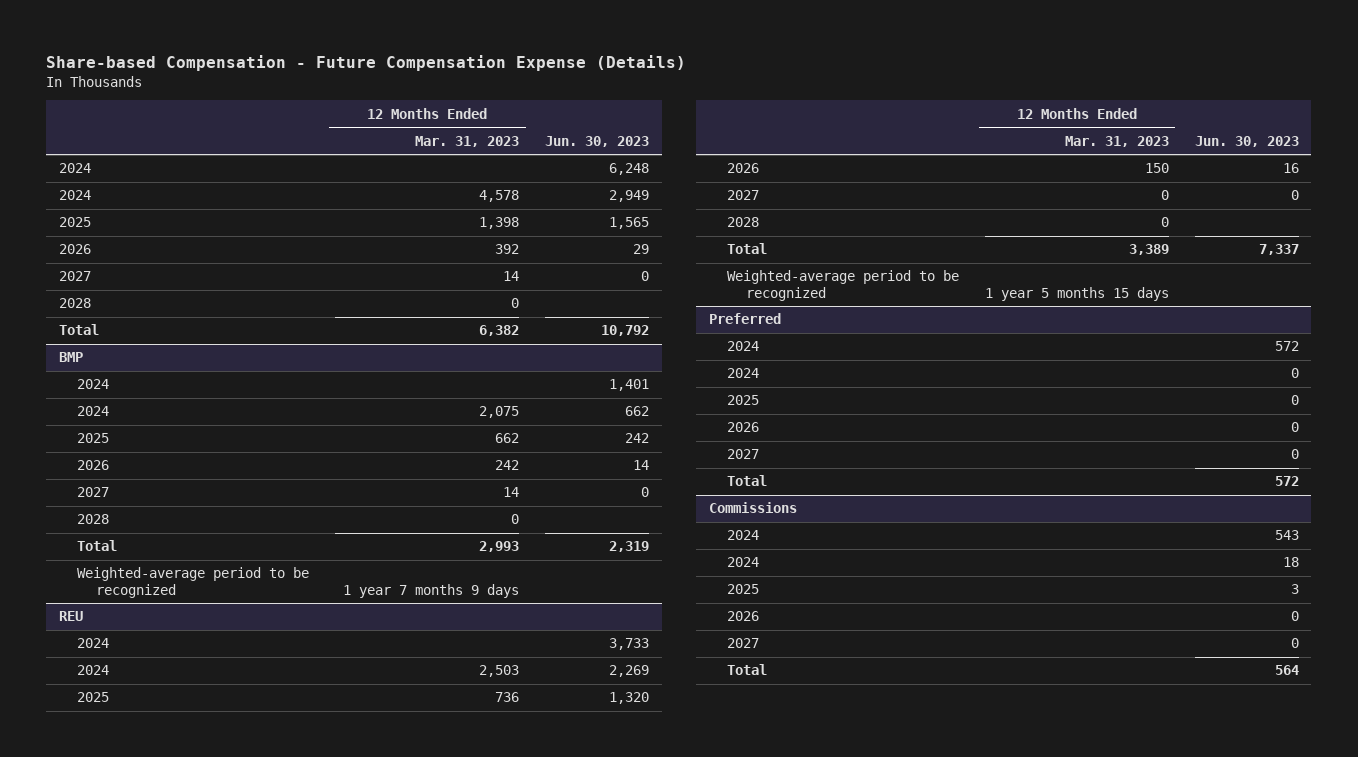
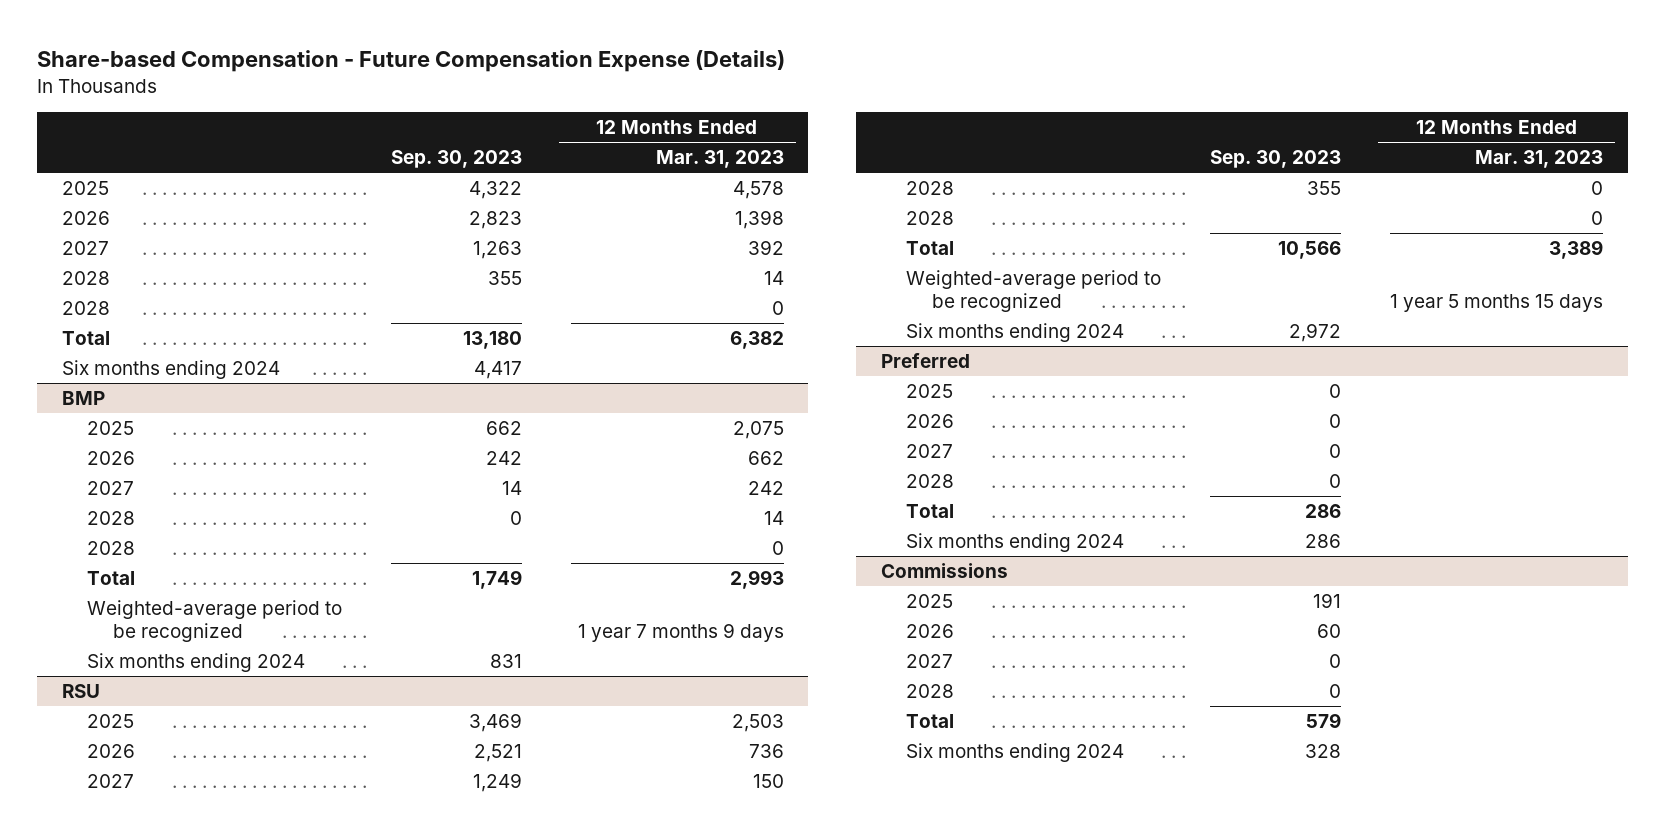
- | 12 Months Ended Mar. 31, 2023 | Jun. 30, 2023
+ | Sep. 30, 2023 | 12 Months Ended Mar. 31, 2023
- 2024 | | 6,248
- 2024 | 4,578 | 2,949
- 2025 | 1,398 | 1,565
- 2026 | 392 | 29
- 2027 | 14 | 0
+ 2025 | 4,322 | 4,578
+ 2026 | 2,823 | 1,398
+ 2027 | 1,263 | 392
+ 2028 | 355 | 14
+ Six months ending 2024 | 4,417 |
@ BMP
- 2024 | | 1,401
- 2024 | 2,075 | 662
- 2025 | 662 | 242
- 2026 | 242 | 14
- 2027 | 14 | 0
+ 2025 | 662 | 2,075
+ 2026 | 242 | 662
+ 2027 | 14 | 242
+ 2028 | 0 | 14
- REU
- 2024 | | 3,733
- 2024 | 2,503 | 2,269
- 2025 | 736 | 1,320
- 2026 | 150 | 16
- 2027 | 0 | 0
@ BMP
+ Six months ending 2024 | 831 |
+ RSU
+ 2025 | 3,469 | 2,503
+ 2026 | 2,521 | 736
+ 2027 | 1,249 | 150
+ 2028 | | 0
+ Six months ending 2024 | 2,972 |
@ Preferred
- 2024 | | 572
- 2024 | | 0
+ 2028 | 0 |
+ Six months ending 2024 | 286 |
@ Commissions
- 2024 | | 543
- 2024 | | 18
+ 2028 | 0 |
+ Six months ending 2024 | 328 |

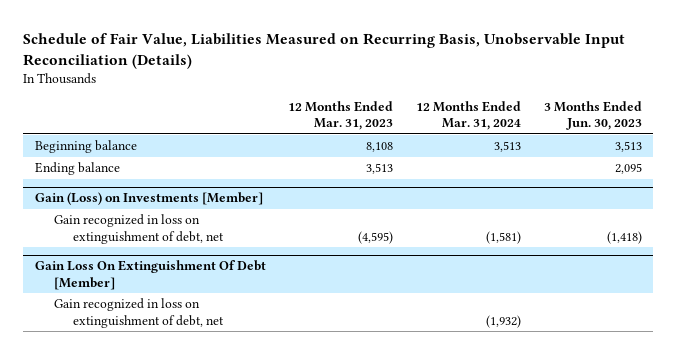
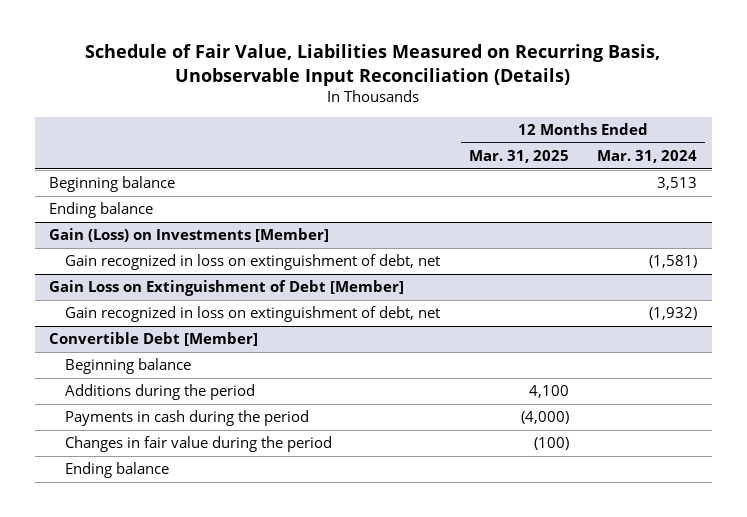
- | 12 Months Ended Mar. 31, 2023 | 12 Months Ended Mar. 31, 2024 | 3 Months Ended Jun. 30, 2023
+ | 12 Months Ended Mar. 31, 2025 | 12 Months Ended Mar. 31, 2024
- Gain Loss On Extinguishment Of Debt [Member]
+ Gain Loss on Extinguishment of Debt [Member]
+ Convertible Debt [Member]
+ Beginning balance
+ Additions during the period | 4,100 |
+ Payments in cash during the period | (4,000) |
+ Changes in fair value during the period | (100) |
+ Ending balance

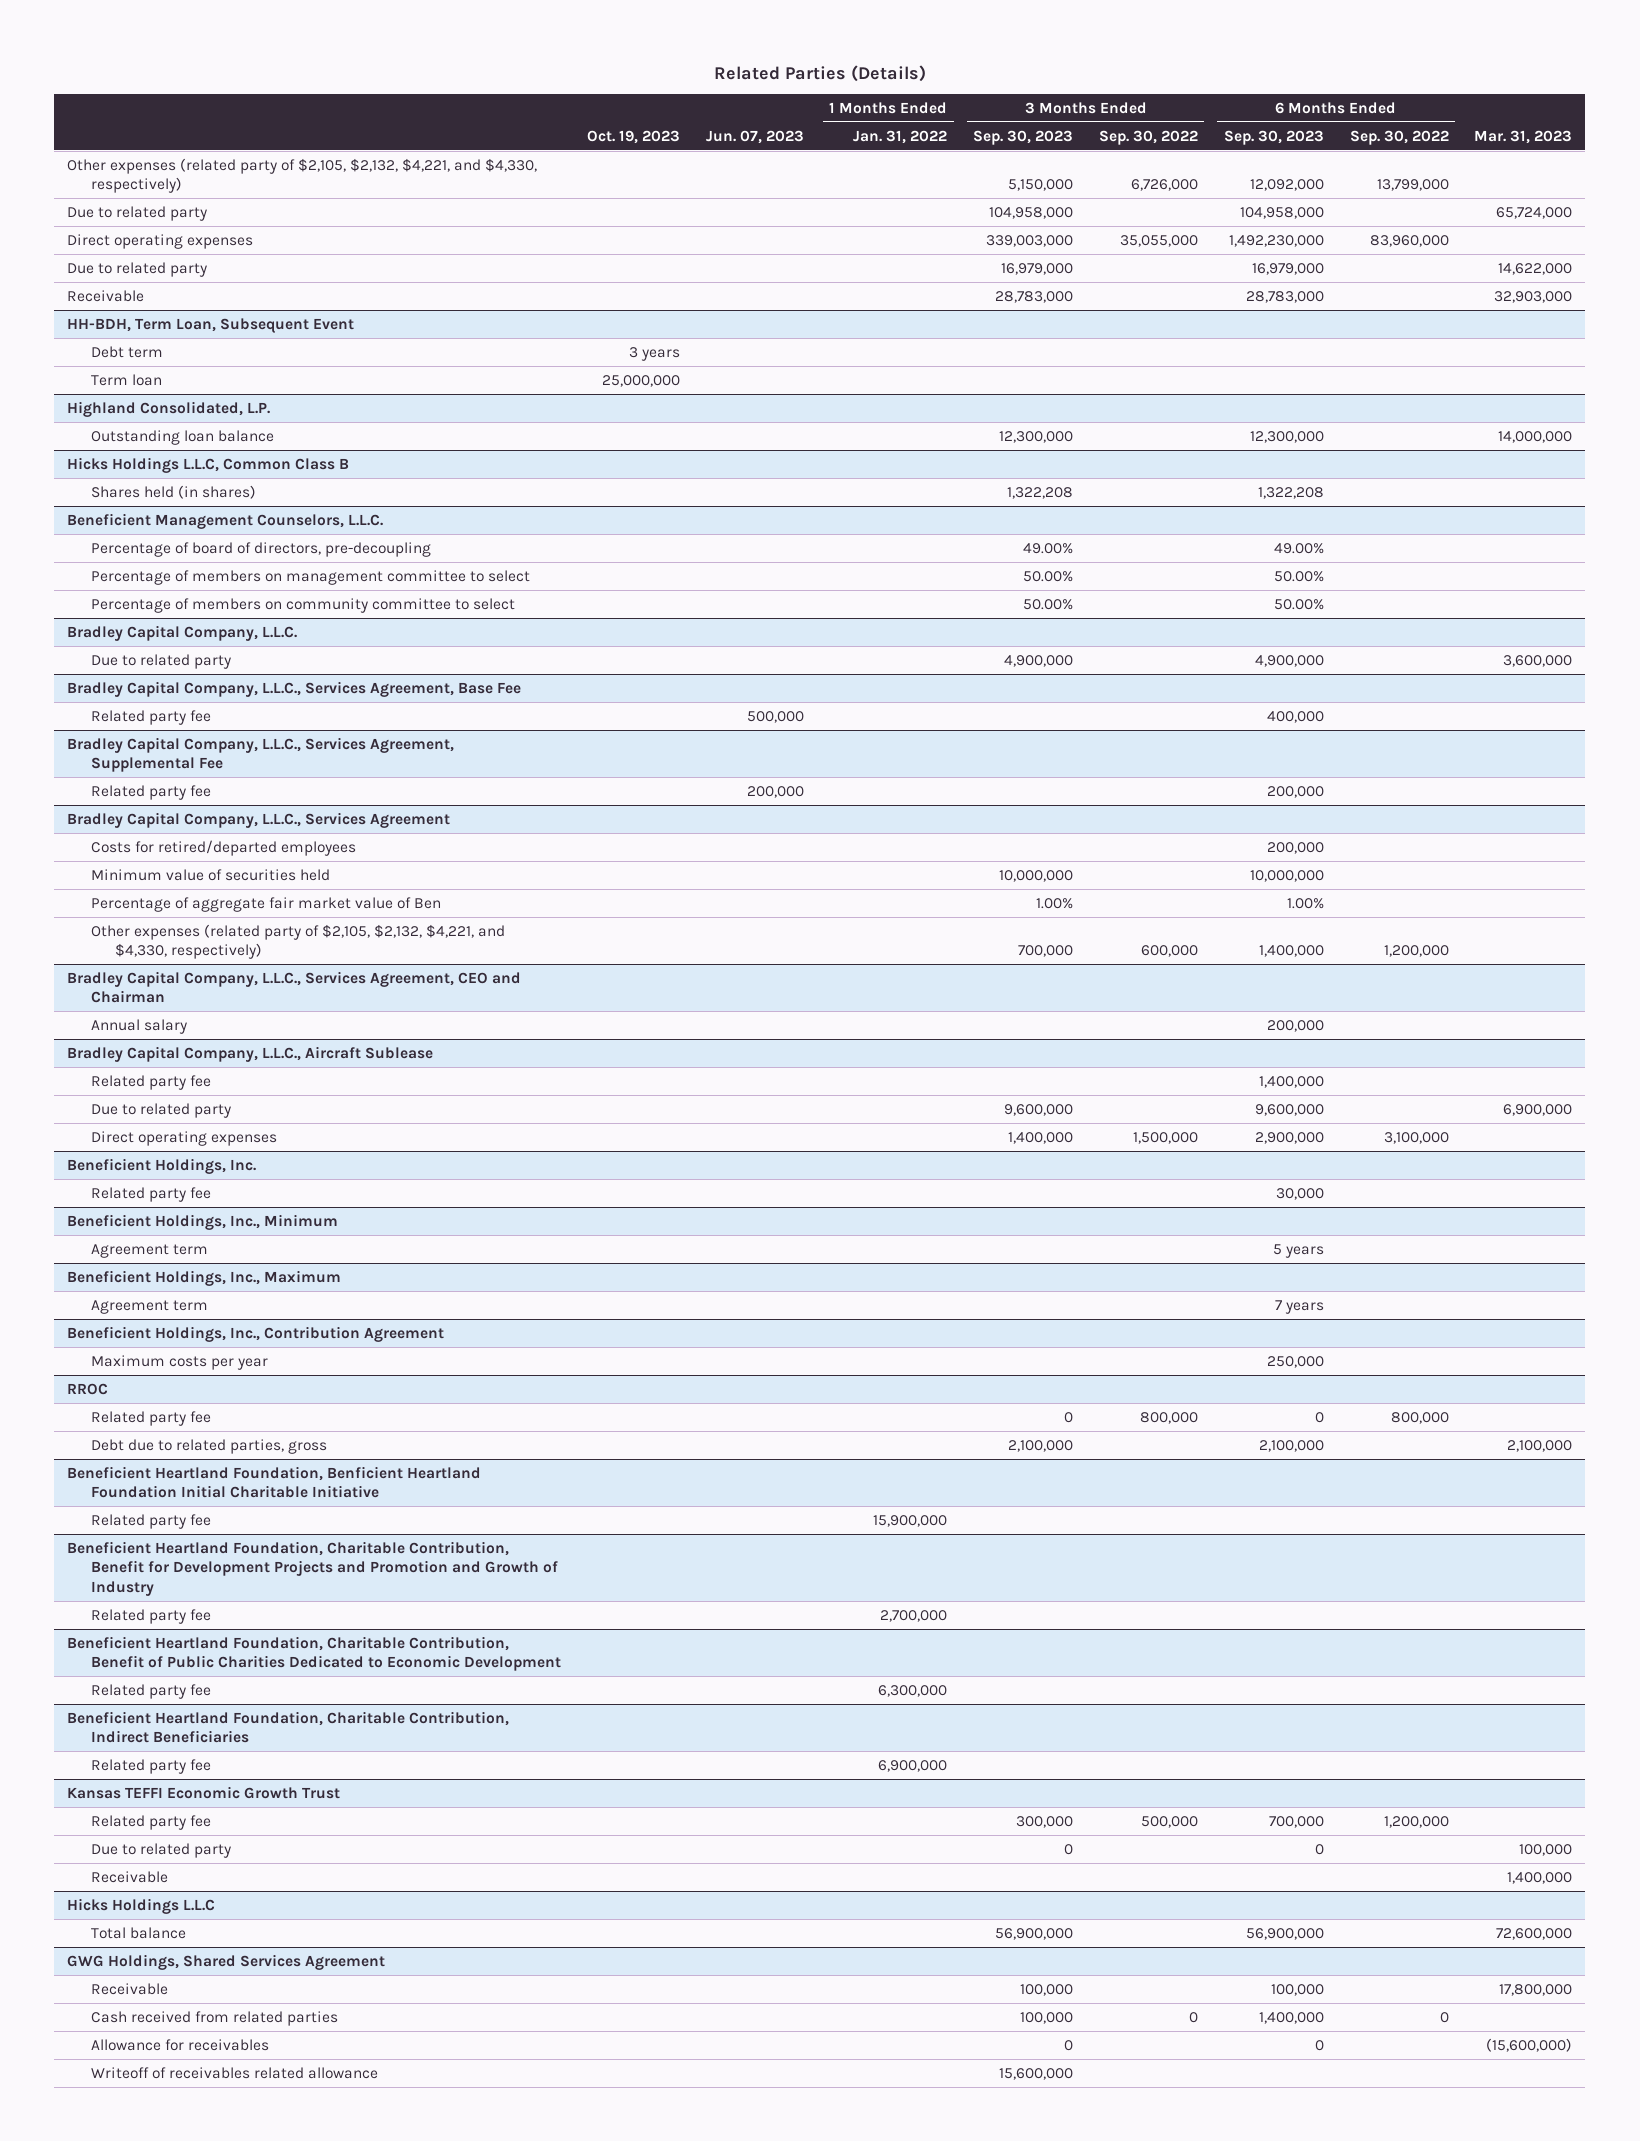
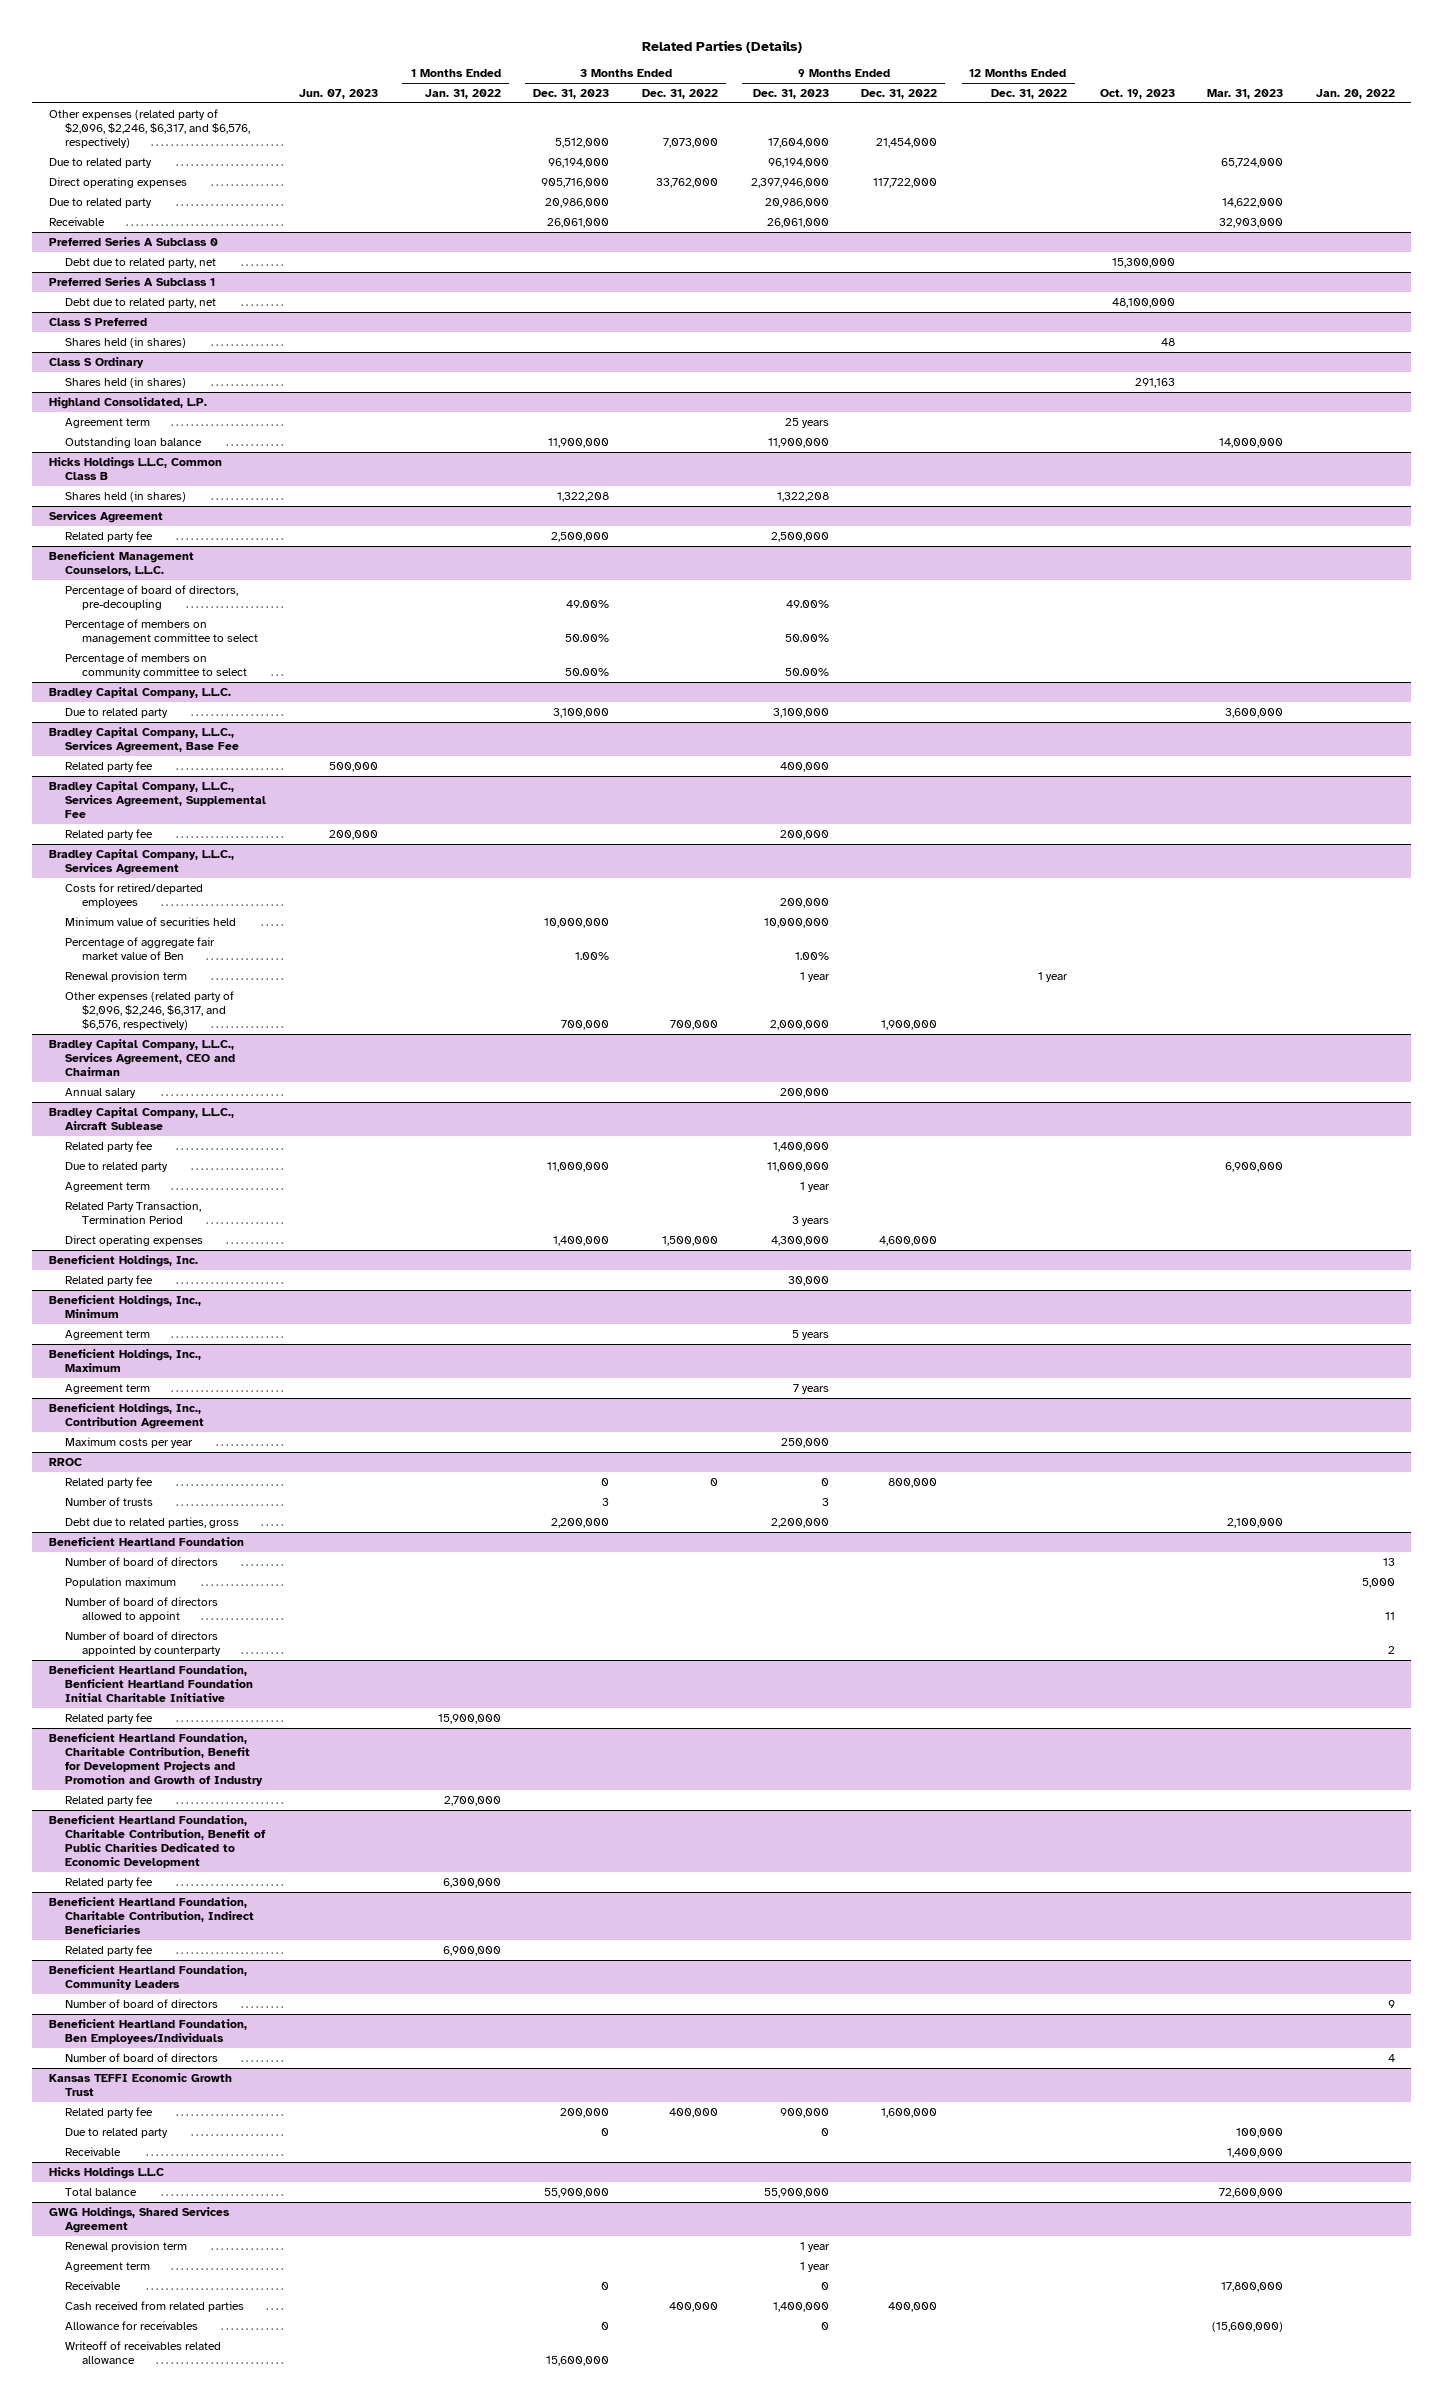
- | Oct. 19, 2023 | Jun. 07, 2023 | 1 Months Ended Jan. 31, 2022 | 3 Months Ended Sep. 30, 2023 | 3 Months Ended Sep. 30, 2022 | 6 Months Ended Sep. 30, 2023 | 6 Months Ended Sep. 30, 2022 | Mar. 31, 2023
+ | Jun. 07, 2023 | 1 Months Ended Jan. 31, 2022 | 3 Months Ended Dec. 31, 2023 | 3 Months Ended Dec. 31, 2022 | 9 Months Ended Dec. 31, 2023 | 9 Months Ended Dec. 31, 2022 | 12 Months Ended Dec. 31, 2022 | Oct. 19, 2023 | Mar. 31, 2023 | Jan. 20, 2022
- Other expenses (related party of $2,105, $2,132, $4,221, and $4,330, respectively) | | | | 5,150,000 | 6,726,000 | 12,092,000 | 13,799,000 |
+ Other expenses (related party of $2,096, $2,246, $6,317, and $6,576, respectively) | | | 5,512,000 | 7,073,000 | 17,604,000 | 21,454,000 | | | |
- HH-BDH, Term Loan, Subsequent Event
- Debt term | 3 years | | | | | | |
- Term loan | 25,000,000 | | | | | | |
+ Preferred Series A Subclass 0
+ Debt due to related party, net | | | | | | | | 15,300,000 | |
+ Preferred Series A Subclass 1
+ Debt due to related party, net | | | | | | | | 48,100,000 | |
+ Class S Preferred
+ Shares held (in shares) | | | | | | | | 48 | |
+ Class S Ordinary
+ Shares held (in shares) | | | | | | | | 291,163 | |
@ Highland Consolidated, L.P.
+ Agreement term | | | | | 25 years | | | | |
+ Services Agreement
+ Related party fee | | | 2,500,000 | | 2,500,000 | | | | |
@ Bradley Capital Company, L.L.C., Services Agreement
- Other expenses (related party of $2,105, $2,132, $4,221, and $4,330, respectively) | | | | 700,000 | 600,000 | 1,400,000 | 1,200,000 |
+ Renewal provision term | | | | | 1 year | | 1 year | | |
+ Other expenses (related party of $2,096, $2,246, $6,317, and $6,576, respectively) | | | 700,000 | 700,000 | 2,000,000 | 1,900,000 | | | |
@ Bradley Capital Company, L.L.C., Aircraft Sublease
+ Agreement term | | | | | 1 year | | | | |
+ Related Party Transaction, Termination Period | | | | | 3 years | | | | |
@ RROC
+ Number of trusts | | | 3 | | 3 | | | | |
+ Beneficient Heartland Foundation
+ Number of board of directors | | | | | | | | | | 13
+ Population maximum | | | | | | | | | | 5,000
+ Number of board of directors allowed to appoint | | | | | | | | | | 11
+ Number of board of directors appointed by counterparty | | | | | | | | | | 2
+ Beneficient Heartland Foundation, Community Leaders
+ Number of board of directors | | | | | | | | | | 9
+ Beneficient Heartland Foundation, Ben Employees/Individuals
+ Number of board of directors | | | | | | | | | | 4
@ GWG Holdings, Shared Services Agreement
+ Renewal provision term | | | | | 1 year | | | | |
+ Agreement term | | | | | 1 year | | | | |

